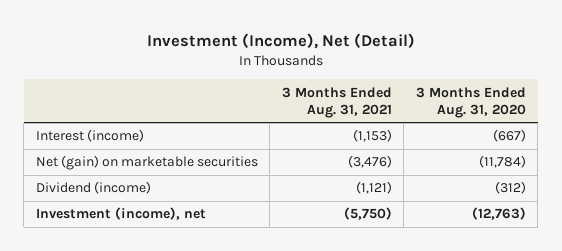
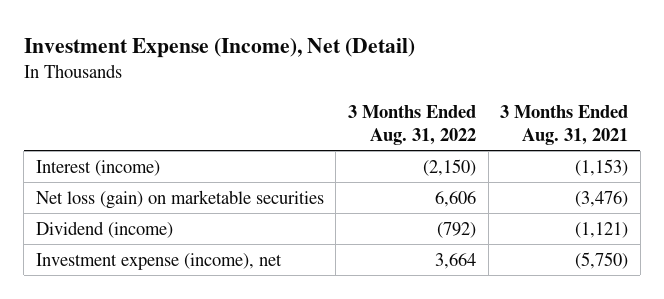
- Investment (Income), Net (Detail)
+ Investment Expense (Income), Net (Detail)
- | 3 Months Ended Aug. 31, 2021 | 3 Months Ended Aug. 31, 2020
+ | 3 Months Ended Aug. 31, 2022 | 3 Months Ended Aug. 31, 2021
- Net (gain) on marketable securities | (3,476) | (11,784)
+ Net loss (gain) on marketable securities | 6,606 | (3,476)
- Investment (income), net | (5,750) | (12,763)
+ Investment expense (income), net | 3,664 | (5,750)

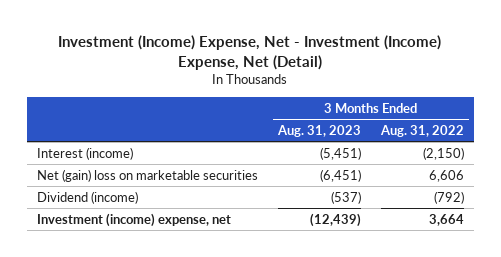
- Investment Expense (Income), Net (Detail)
+ Investment (Income) Expense, Net - Investment (Income) Expense, Net (Detail)
- | 3 Months Ended Aug. 31, 2022 | 3 Months Ended Aug. 31, 2021
+ | 3 Months Ended Aug. 31, 2023 | 3 Months Ended Aug. 31, 2022
- Net loss (gain) on marketable securities | 6,606 | (3,476)
+ Net (gain) loss on marketable securities | (6,451) | 6,606
- Investment expense (income), net | 3,664 | (5,750)
+ Investment (income) expense, net | (12,439) | 3,664

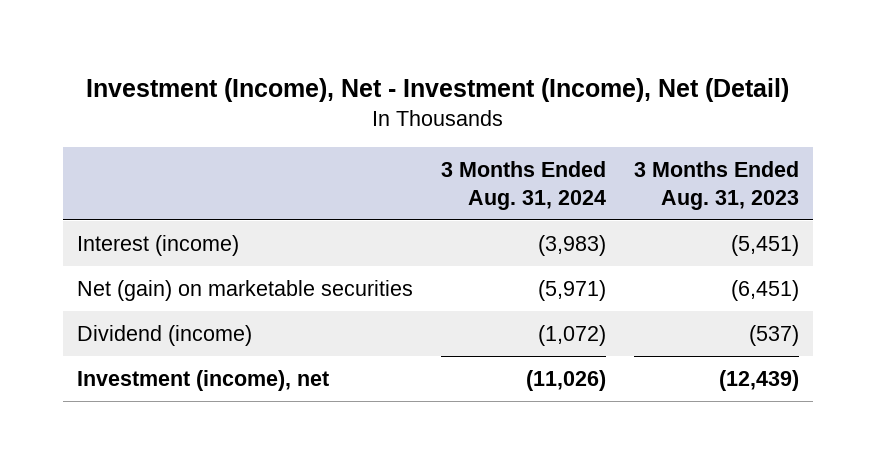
- Investment (Income) Expense, Net - Investment (Income) Expense, Net (Detail)
+ Investment (Income), Net - Investment (Income), Net (Detail)
- | 3 Months Ended Aug. 31, 2023 | 3 Months Ended Aug. 31, 2022
+ | 3 Months Ended Aug. 31, 2024 | 3 Months Ended Aug. 31, 2023
- Net (gain) loss on marketable securities | (6,451) | 6,606
+ Net (gain) on marketable securities | (5,971) | (6,451)
- Investment (income) expense, net | (12,439) | 3,664
+ Investment (income), net | (11,026) | (12,439)

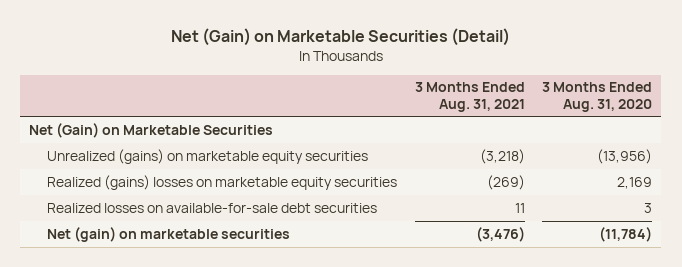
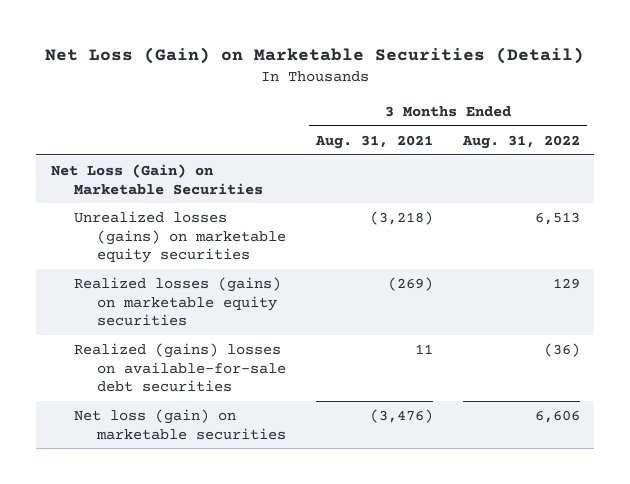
- Net (Gain) on Marketable Securities (Detail)
+ Net Loss (Gain) on Marketable Securities (Detail)
- | 3 Months Ended Aug. 31, 2021 | 3 Months Ended Aug. 31, 2020
+ | 3 Months Ended Aug. 31, 2021 | 3 Months Ended Aug. 31, 2022
- Net (Gain) on Marketable Securities
- Unrealized (gains) on marketable equity securities | (3,218) | (13,956)
- Realized (gains) losses on marketable equity securities | (269) | 2,169
- Realized losses on available-for-sale debt securities | 11 | 3
- Net (gain) on marketable securities | (3,476) | (11,784)
+ Net Loss (Gain) on Marketable Securities
+ Unrealized losses (gains) on marketable equity securities | (3,218) | 6,513
+ Realized losses (gains) on marketable equity securities | (269) | 129
+ Realized (gains) losses on available-for-sale debt securities | 11 | (36)
+ Net loss (gain) on marketable securities | (3,476) | 6,606

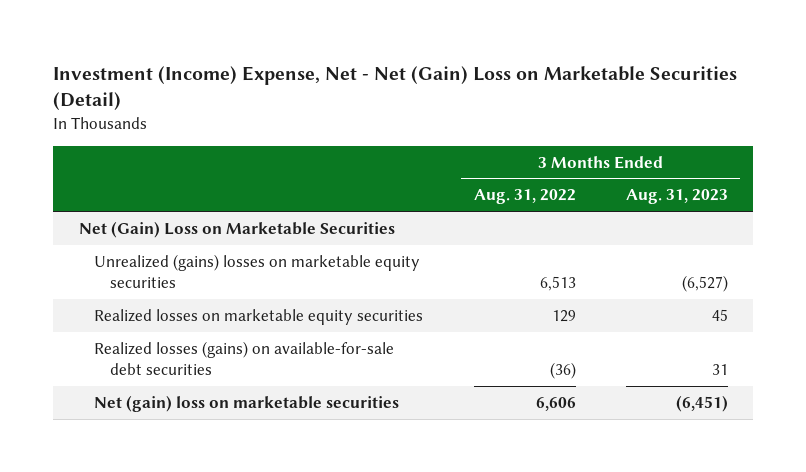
- Net Loss (Gain) on Marketable Securities (Detail)
+ Investment (Income) Expense, Net - Net (Gain) Loss on Marketable Securities (Detail)
- | 3 Months Ended Aug. 31, 2021 | 3 Months Ended Aug. 31, 2022
+ | 3 Months Ended Aug. 31, 2022 | 3 Months Ended Aug. 31, 2023
- Net Loss (Gain) on Marketable Securities
- Unrealized losses (gains) on marketable equity securities | (3,218) | 6,513
- Realized losses (gains) on marketable equity securities | (269) | 129
- Realized (gains) losses on available-for-sale debt securities | 11 | (36)
- Net loss (gain) on marketable securities | (3,476) | 6,606
+ Net (Gain) Loss on Marketable Securities
+ Unrealized (gains) losses on marketable equity securities | 6,513 | (6,527)
+ Realized losses on marketable equity securities | 129 | 45
+ Realized losses (gains) on available-for-sale debt securities | (36) | 31
+ Net (gain) loss on marketable securities | 6,606 | (6,451)

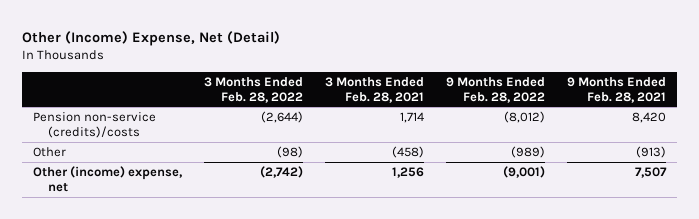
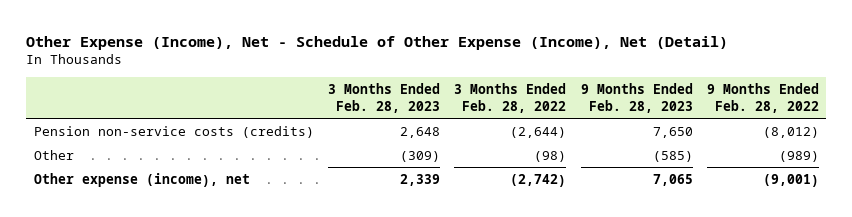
- Other (Income) Expense, Net (Detail)
+ Other Expense (Income), Net - Schedule of Other Expense (Income), Net (Detail)
- | 3 Months Ended Feb. 28, 2022 | 3 Months Ended Feb. 28, 2021 | 9 Months Ended Feb. 28, 2022 | 9 Months Ended Feb. 28, 2021
+ | 3 Months Ended Feb. 28, 2023 | 3 Months Ended Feb. 28, 2022 | 9 Months Ended Feb. 28, 2023 | 9 Months Ended Feb. 28, 2022
- Pension non-service (credits)/costs | (2,644) | 1,714 | (8,012) | 8,420
+ Pension non-service costs (credits) | 2,648 | (2,644) | 7,650 | (8,012)
- Other (income) expense, net | (2,742) | 1,256 | (9,001) | 7,507
+ Other expense (income), net | 2,339 | (2,742) | 7,065 | (9,001)

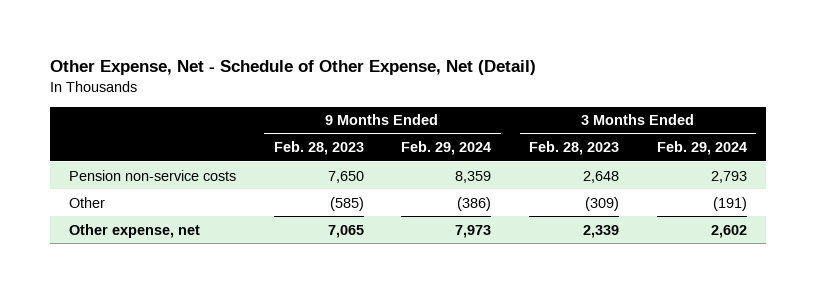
- Other Expense (Income), Net - Schedule of Other Expense (Income), Net (Detail)
+ Other Expense, Net - Schedule of Other Expense, Net (Detail)
- | 3 Months Ended Feb. 28, 2023 | 3 Months Ended Feb. 28, 2022 | 9 Months Ended Feb. 28, 2023 | 9 Months Ended Feb. 28, 2022
+ | 9 Months Ended Feb. 28, 2023 | 9 Months Ended Feb. 29, 2024 | 3 Months Ended Feb. 28, 2023 | 3 Months Ended Feb. 29, 2024
- Pension non-service costs (credits) | 2,648 | (2,644) | 7,650 | (8,012)
+ Pension non-service costs | 7,650 | 8,359 | 2,648 | 2,793
- Other expense (income), net | 2,339 | (2,742) | 7,065 | (9,001)
+ Other expense, net | 7,065 | 7,973 | 2,339 | 2,602

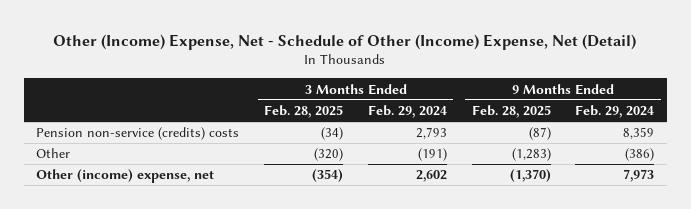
- Other Expense, Net - Schedule of Other Expense, Net (Detail)
+ Other (Income) Expense, Net - Schedule of Other (Income) Expense, Net (Detail)
- | 9 Months Ended Feb. 28, 2023 | 9 Months Ended Feb. 29, 2024 | 3 Months Ended Feb. 28, 2023 | 3 Months Ended Feb. 29, 2024
+ | 3 Months Ended Feb. 28, 2025 | 3 Months Ended Feb. 29, 2024 | 9 Months Ended Feb. 28, 2025 | 9 Months Ended Feb. 29, 2024
- Pension non-service costs | 7,650 | 8,359 | 2,648 | 2,793
+ Pension non-service (credits) costs | (34) | 2,793 | (87) | 8,359
- Other expense, net | 7,065 | 7,973 | 2,339 | 2,602
+ Other (income) expense, net | (354) | 2,602 | (1,370) | 7,973

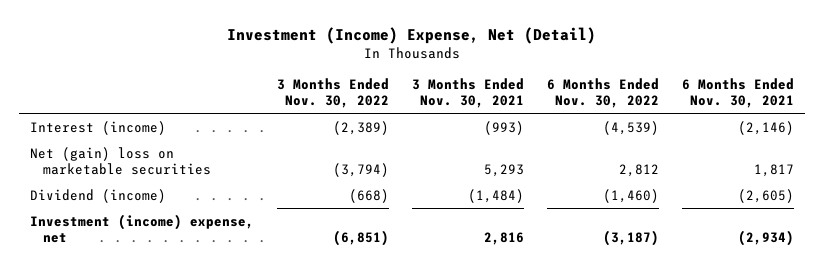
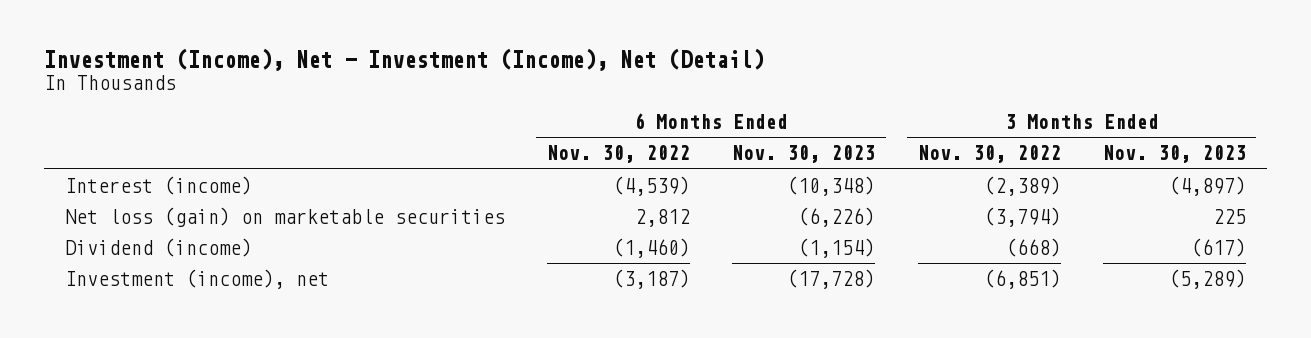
- Investment (Income) Expense, Net (Detail)
+ Investment (Income), Net - Investment (Income), Net (Detail)
- | 3 Months Ended Nov. 30, 2022 | 3 Months Ended Nov. 30, 2021 | 6 Months Ended Nov. 30, 2022 | 6 Months Ended Nov. 30, 2021
+ | 6 Months Ended Nov. 30, 2022 | 6 Months Ended Nov. 30, 2023 | 3 Months Ended Nov. 30, 2022 | 3 Months Ended Nov. 30, 2023
- Net (gain) loss on marketable securities | (3,794) | 5,293 | 2,812 | 1,817
+ Net loss (gain) on marketable securities | 2,812 | (6,226) | (3,794) | 225
- Investment (income) expense, net | (6,851) | 2,816 | (3,187) | (2,934)
+ Investment (income), net | (3,187) | (17,728) | (6,851) | (5,289)

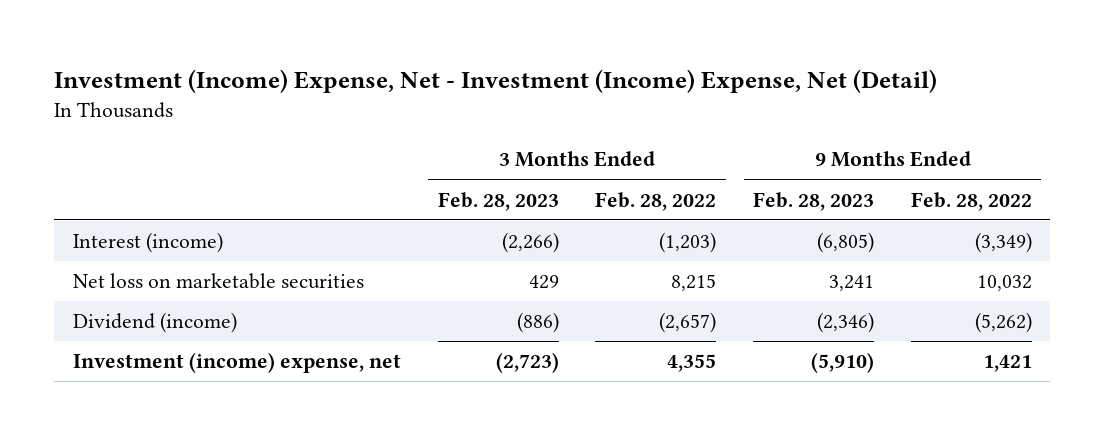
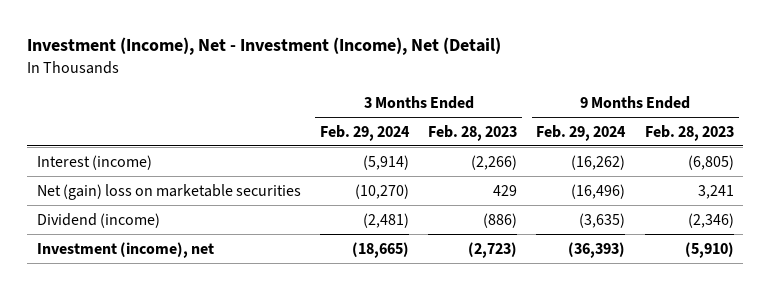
- Investment (Income) Expense, Net - Investment (Income) Expense, Net (Detail)
+ Investment (Income), Net - Investment (Income), Net (Detail)
- | 3 Months Ended Feb. 28, 2023 | 3 Months Ended Feb. 28, 2022 | 9 Months Ended Feb. 28, 2023 | 9 Months Ended Feb. 28, 2022
+ | 3 Months Ended Feb. 29, 2024 | 3 Months Ended Feb. 28, 2023 | 9 Months Ended Feb. 29, 2024 | 9 Months Ended Feb. 28, 2023
- Net loss on marketable securities | 429 | 8,215 | 3,241 | 10,032
+ Net (gain) loss on marketable securities | (10,270) | 429 | (16,496) | 3,241
- Investment (income) expense, net | (2,723) | 4,355 | (5,910) | 1,421
+ Investment (income), net | (18,665) | (2,723) | (36,393) | (5,910)

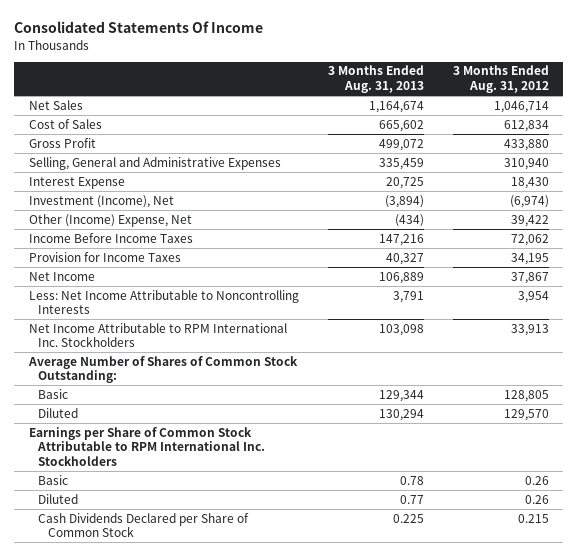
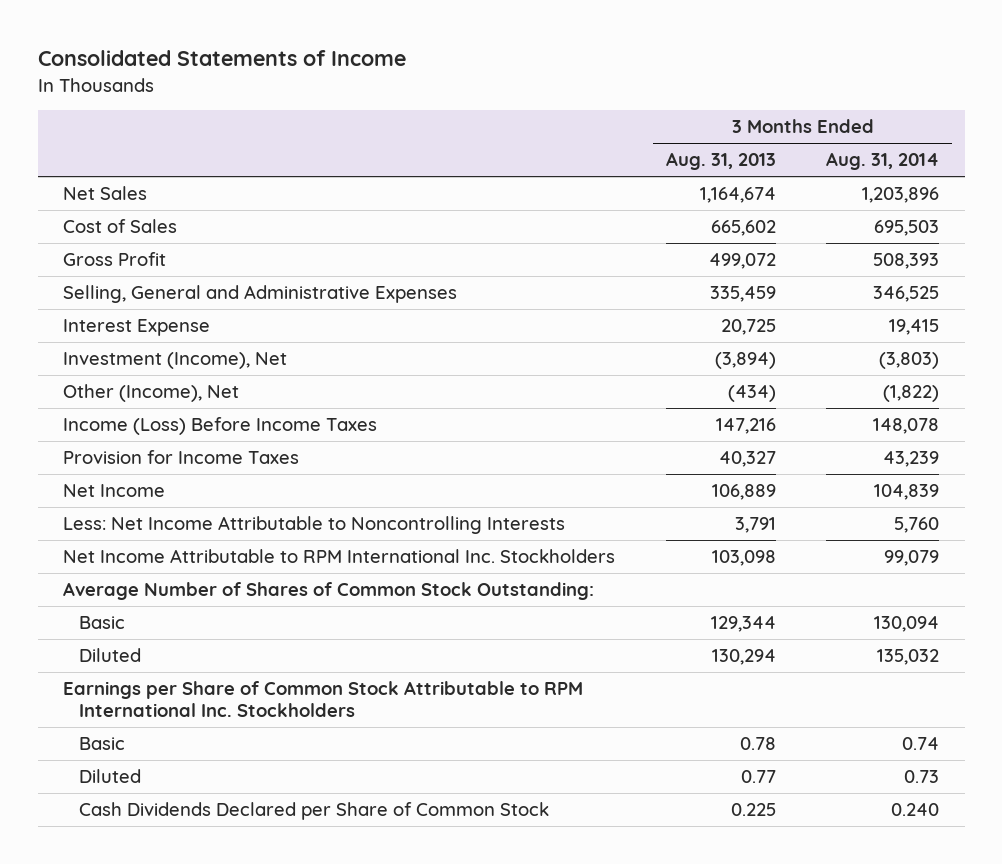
- Consolidated Statements Of Income
+ Consolidated Statements of Income
- | 3 Months Ended Aug. 31, 2013 | 3 Months Ended Aug. 31, 2012
+ | 3 Months Ended Aug. 31, 2013 | 3 Months Ended Aug. 31, 2014
- Other (Income) Expense, Net | (434) | 39,422
- Income Before Income Taxes | 147,216 | 72,062
+ Other (Income), Net | (434) | (1,822)
+ Income (Loss) Before Income Taxes | 147,216 | 148,078

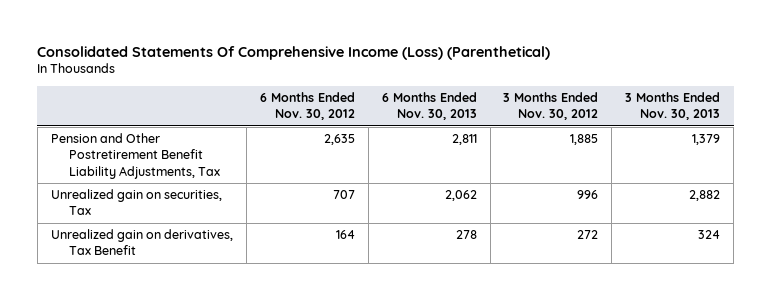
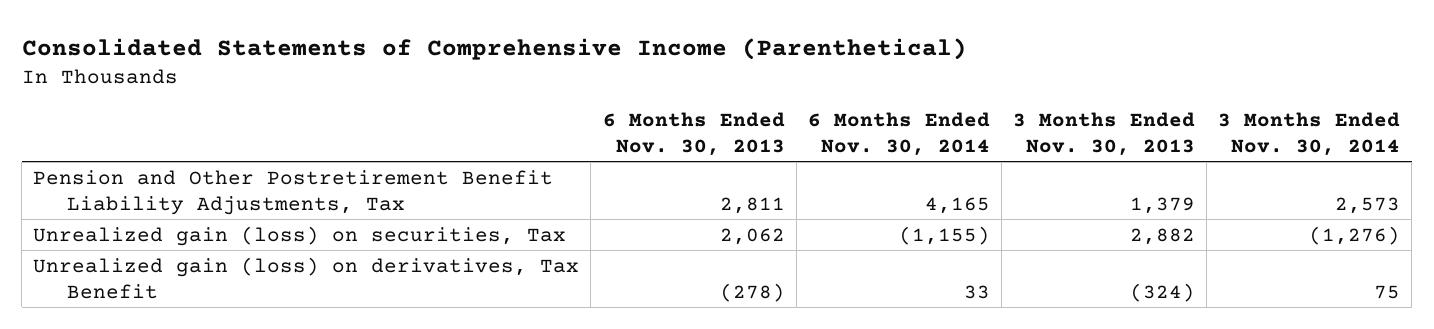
- Consolidated Statements Of Comprehensive Income (Loss) (Parenthetical)
+ Consolidated Statements of Comprehensive Income (Parenthetical)
- | 6 Months Ended Nov. 30, 2012 | 6 Months Ended Nov. 30, 2013 | 3 Months Ended Nov. 30, 2012 | 3 Months Ended Nov. 30, 2013
+ | 6 Months Ended Nov. 30, 2013 | 6 Months Ended Nov. 30, 2014 | 3 Months Ended Nov. 30, 2013 | 3 Months Ended Nov. 30, 2014
- Unrealized gain on securities, Tax | 707 | 2,062 | 996 | 2,882
- Unrealized gain on derivatives, Tax Benefit | 164 | 278 | 272 | 324
+ Unrealized gain (loss) on securities, Tax | 2,062 | (1,155) | 2,882 | (1,276)
+ Unrealized gain (loss) on derivatives, Tax Benefit | (278) | 33 | (324) | 75

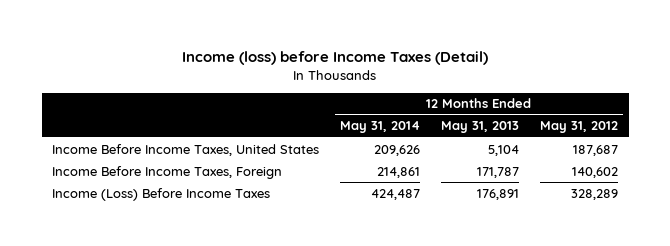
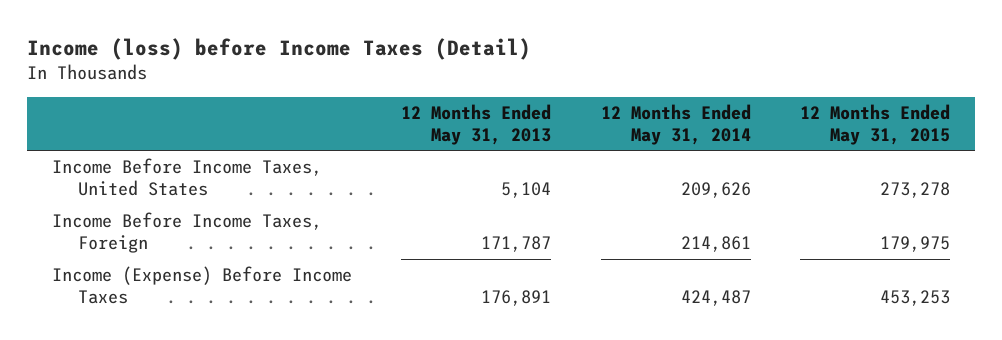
- | 12 Months Ended May 31, 2014 | 12 Months Ended May 31, 2013 | 12 Months Ended May 31, 2012
+ | 12 Months Ended May 31, 2013 | 12 Months Ended May 31, 2014 | 12 Months Ended May 31, 2015
- Income (Loss) Before Income Taxes | 424,487 | 176,891 | 328,289
+ Income (Expense) Before Income Taxes | 176,891 | 424,487 | 453,253

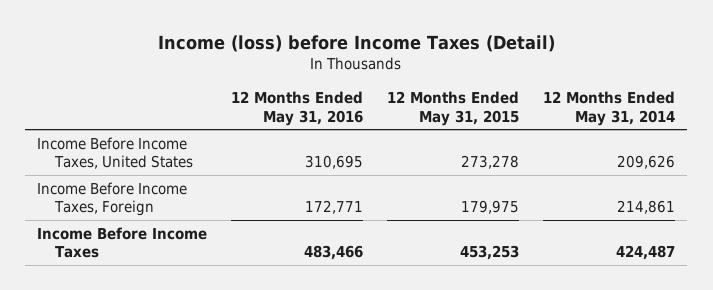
- | 12 Months Ended May 31, 2013 | 12 Months Ended May 31, 2014 | 12 Months Ended May 31, 2015
+ | 12 Months Ended May 31, 2016 | 12 Months Ended May 31, 2015 | 12 Months Ended May 31, 2014
- Income (Expense) Before Income Taxes | 176,891 | 424,487 | 453,253
+ Income Before Income Taxes | 483,466 | 453,253 | 424,487

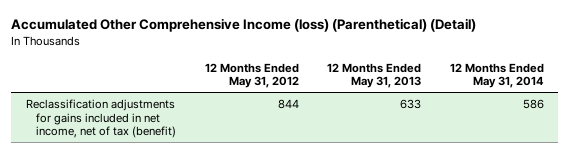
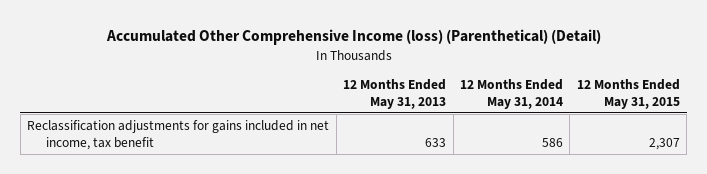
- | 12 Months Ended May 31, 2012 | 12 Months Ended May 31, 2013 | 12 Months Ended May 31, 2014
+ | 12 Months Ended May 31, 2013 | 12 Months Ended May 31, 2014 | 12 Months Ended May 31, 2015
- Reclassification adjustments for gains included in net income, net of tax (benefit) | 844 | 633 | 586
+ Reclassification adjustments for gains included in net income, tax benefit | 633 | 586 | 2,307

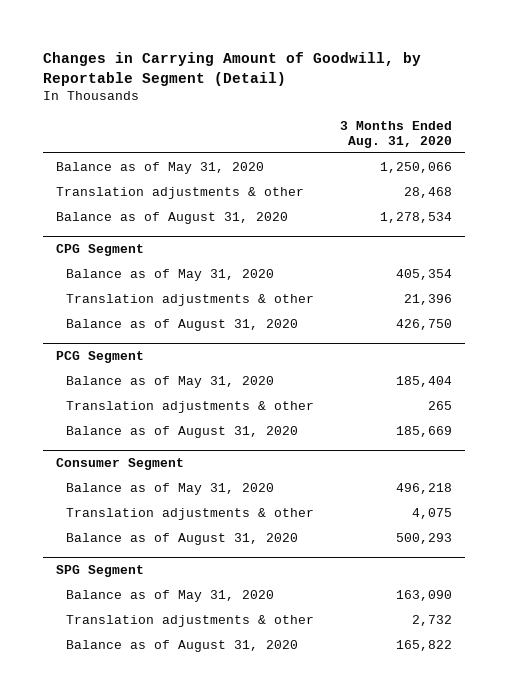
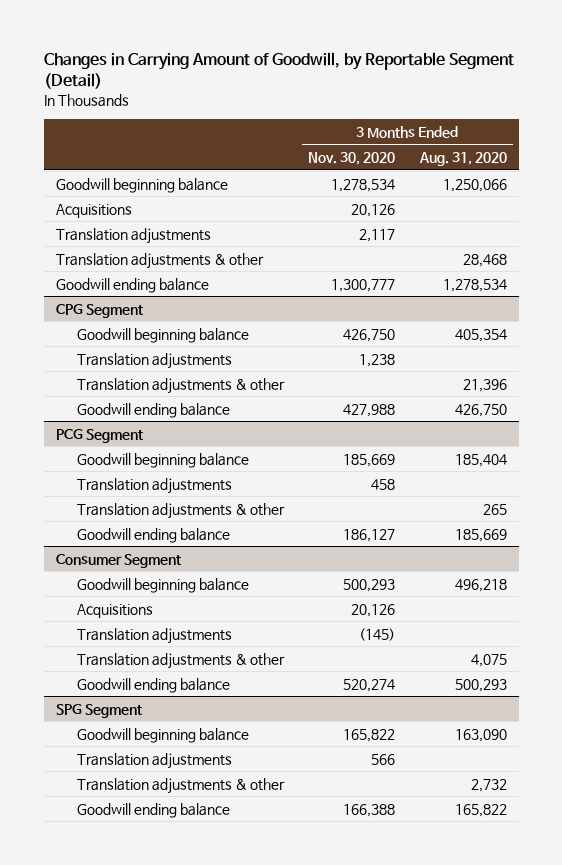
- | 3 Months Ended Aug. 31, 2020
+ | 3 Months Ended Nov. 30, 2020 | 3 Months Ended Aug. 31, 2020
- Balance as of May 31, 2020 | 1,250,066
+ Goodwill beginning balance | 1,278,534 | 1,250,066
+ Acquisitions | 20,126 |
+ Translation adjustments | 2,117 |
- Balance as of August 31, 2020 | 1,278,534
+ Goodwill ending balance | 1,300,777 | 1,278,534
@ CPG Segment
- Balance as of May 31, 2020 | 405,354
+ Goodwill beginning balance | 426,750 | 405,354
+ Translation adjustments | 1,238 |
- Balance as of August 31, 2020 | 426,750
+ Goodwill ending balance | 427,988 | 426,750
@ PCG Segment
- Balance as of May 31, 2020 | 185,404
+ Goodwill beginning balance | 185,669 | 185,404
+ Translation adjustments | 458 |
- Balance as of August 31, 2020 | 185,669
+ Goodwill ending balance | 186,127 | 185,669
@ Consumer Segment
- Balance as of May 31, 2020 | 496,218
+ Goodwill beginning balance | 500,293 | 496,218
+ Acquisitions | 20,126 |
+ Translation adjustments | (145) |
- Balance as of August 31, 2020 | 500,293
+ Goodwill ending balance | 520,274 | 500,293
@ SPG Segment
- Balance as of May 31, 2020 | 163,090
+ Goodwill beginning balance | 165,822 | 163,090
+ Translation adjustments | 566 |
- Balance as of August 31, 2020 | 165,822
+ Goodwill ending balance | 166,388 | 165,822

